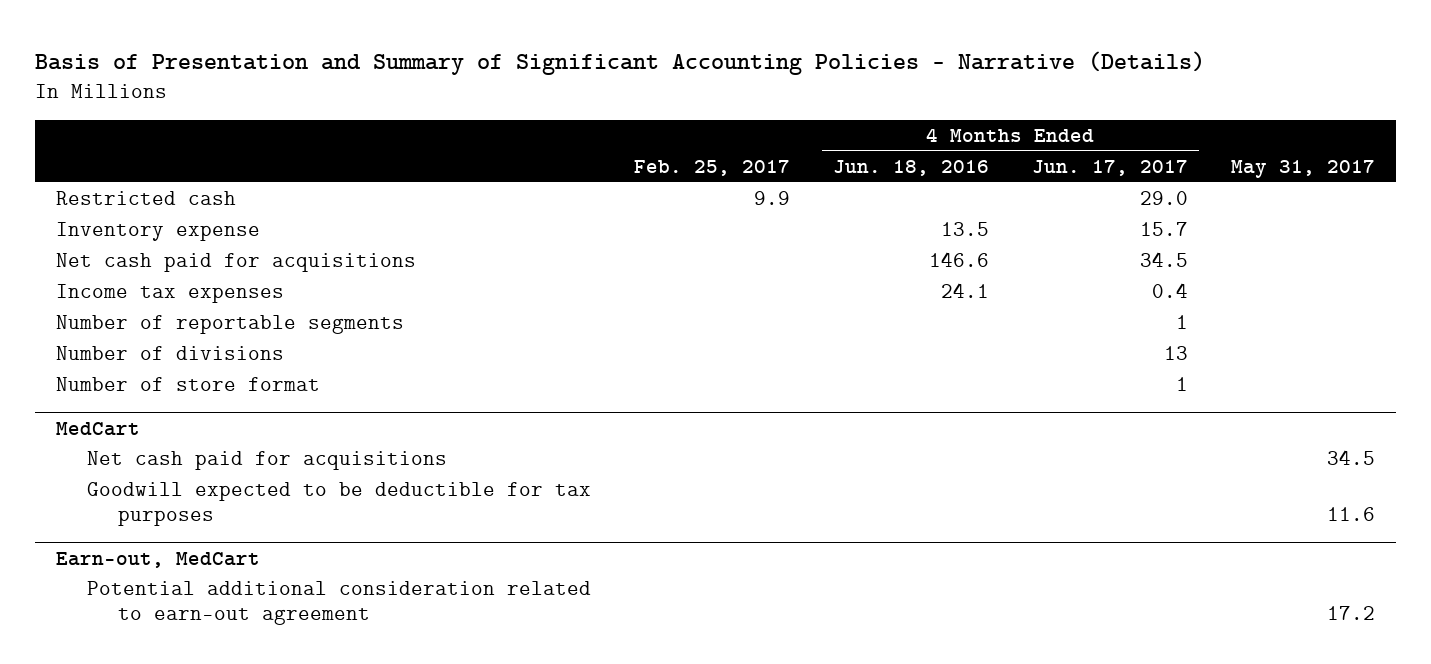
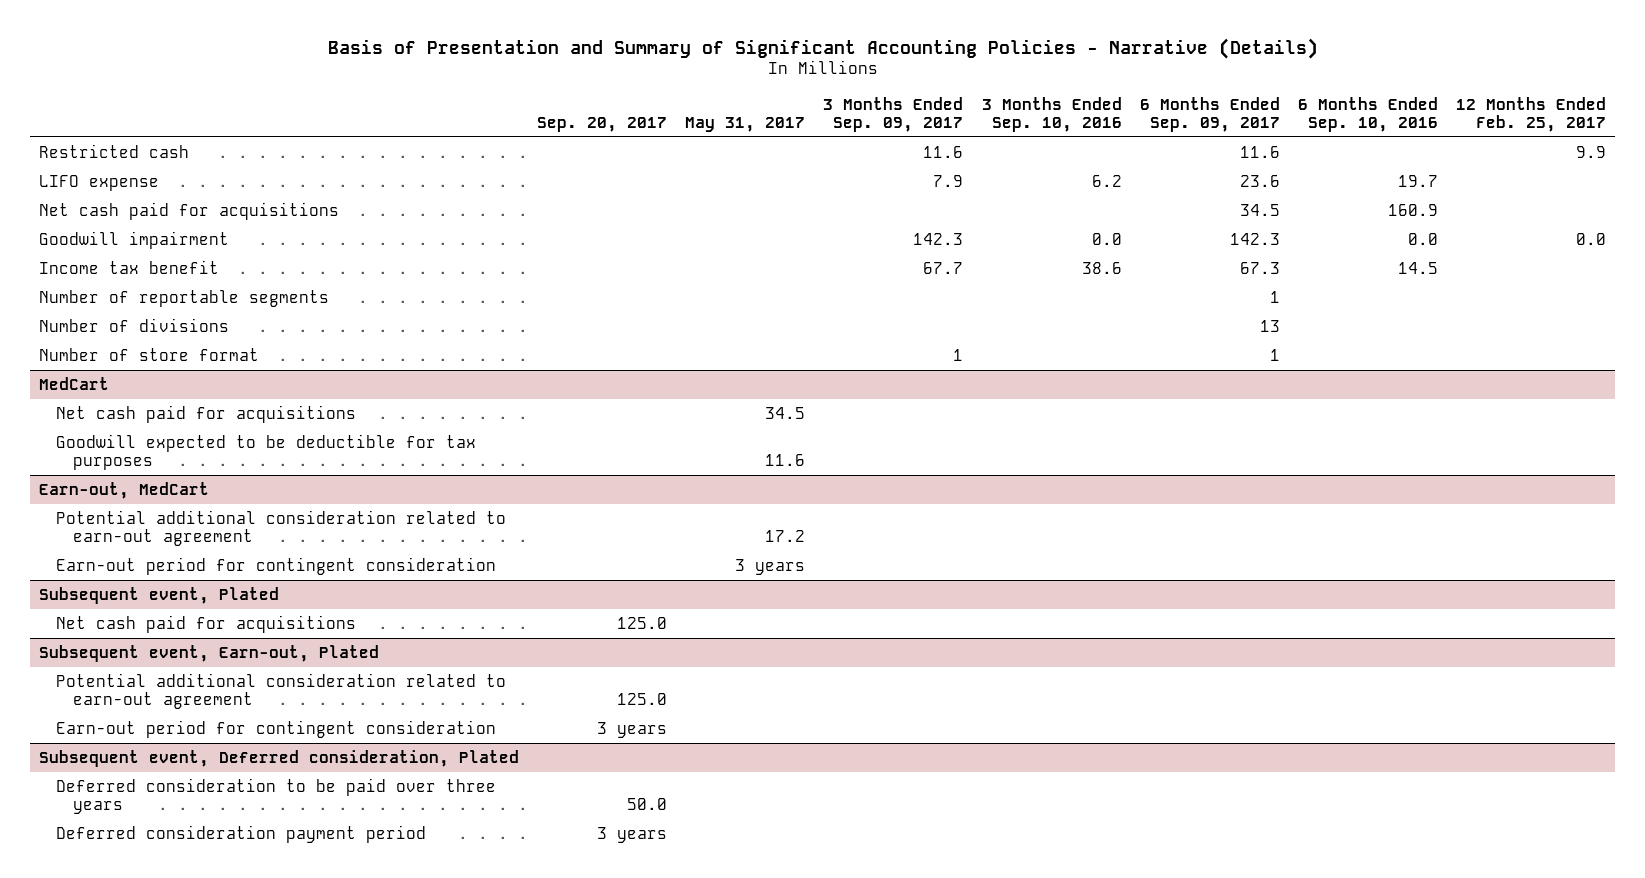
- | Feb. 25, 2017 | 4 Months Ended Jun. 18, 2016 | 4 Months Ended Jun. 17, 2017 | May 31, 2017
+ | Sep. 20, 2017 | May 31, 2017 | 3 Months Ended Sep. 09, 2017 | 3 Months Ended Sep. 10, 2016 | 6 Months Ended Sep. 09, 2017 | 6 Months Ended Sep. 10, 2016 | 12 Months Ended Feb. 25, 2017
- Inventory expense | | 13.5 | 15.7 |
+ LIFO expense | | | 7.9 | 6.2 | 23.6 | 19.7 |
- Income tax expenses | | 24.1 | 0.4 |
+ Goodwill impairment | | | 142.3 | 0.0 | 142.3 | 0.0 | 0.0
+ Income tax benefit | | | 67.7 | 38.6 | 67.3 | 14.5 |
@ Earn-out, MedCart
+ Earn-out period for contingent consideration | | 3 years | | | | |
+ Subsequent event, Plated
+ Net cash paid for acquisitions | 125.0 | | | | | |
+ Subsequent event, Earn-out, Plated
+ Potential additional consideration related to earn-out agreement | 125.0 | | | | | |
+ Earn-out period for contingent consideration | 3 years | | | | | |
+ Subsequent event, Deferred consideration, Plated
+ Deferred consideration to be paid over three years | 50.0 | | | | | |
+ Deferred consideration payment period | 3 years | | | | | |

